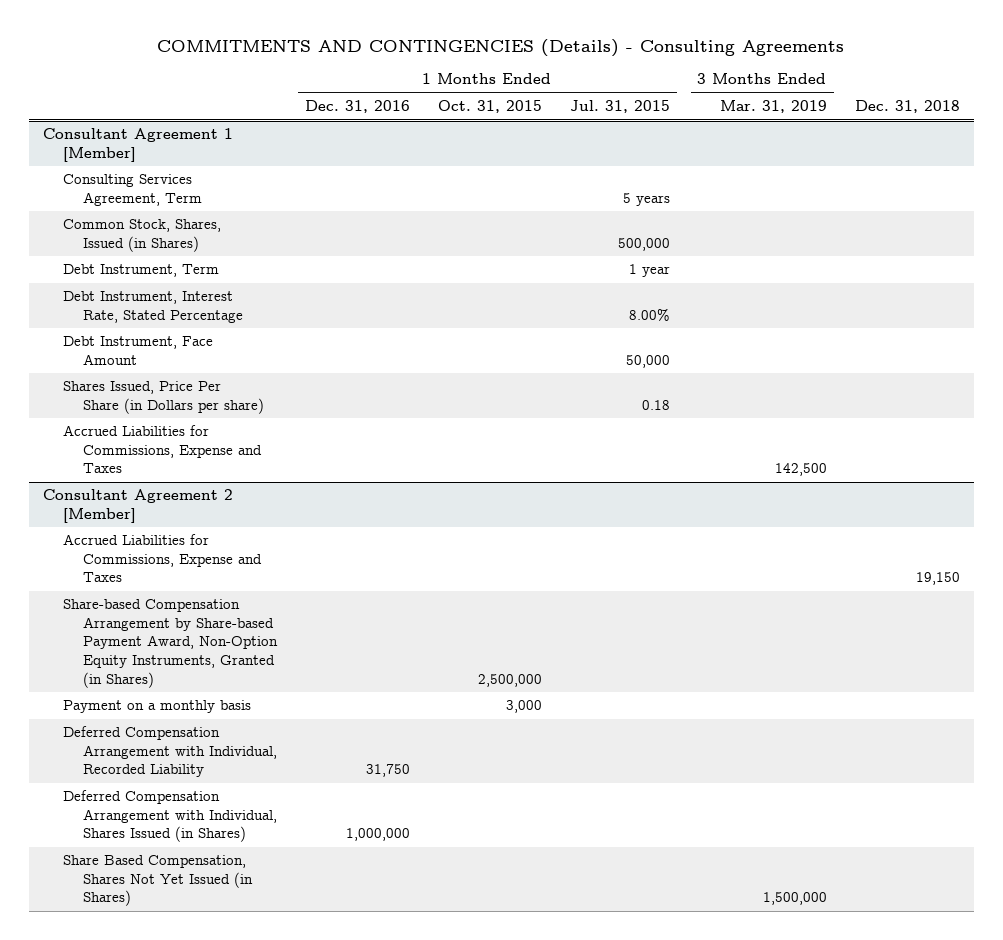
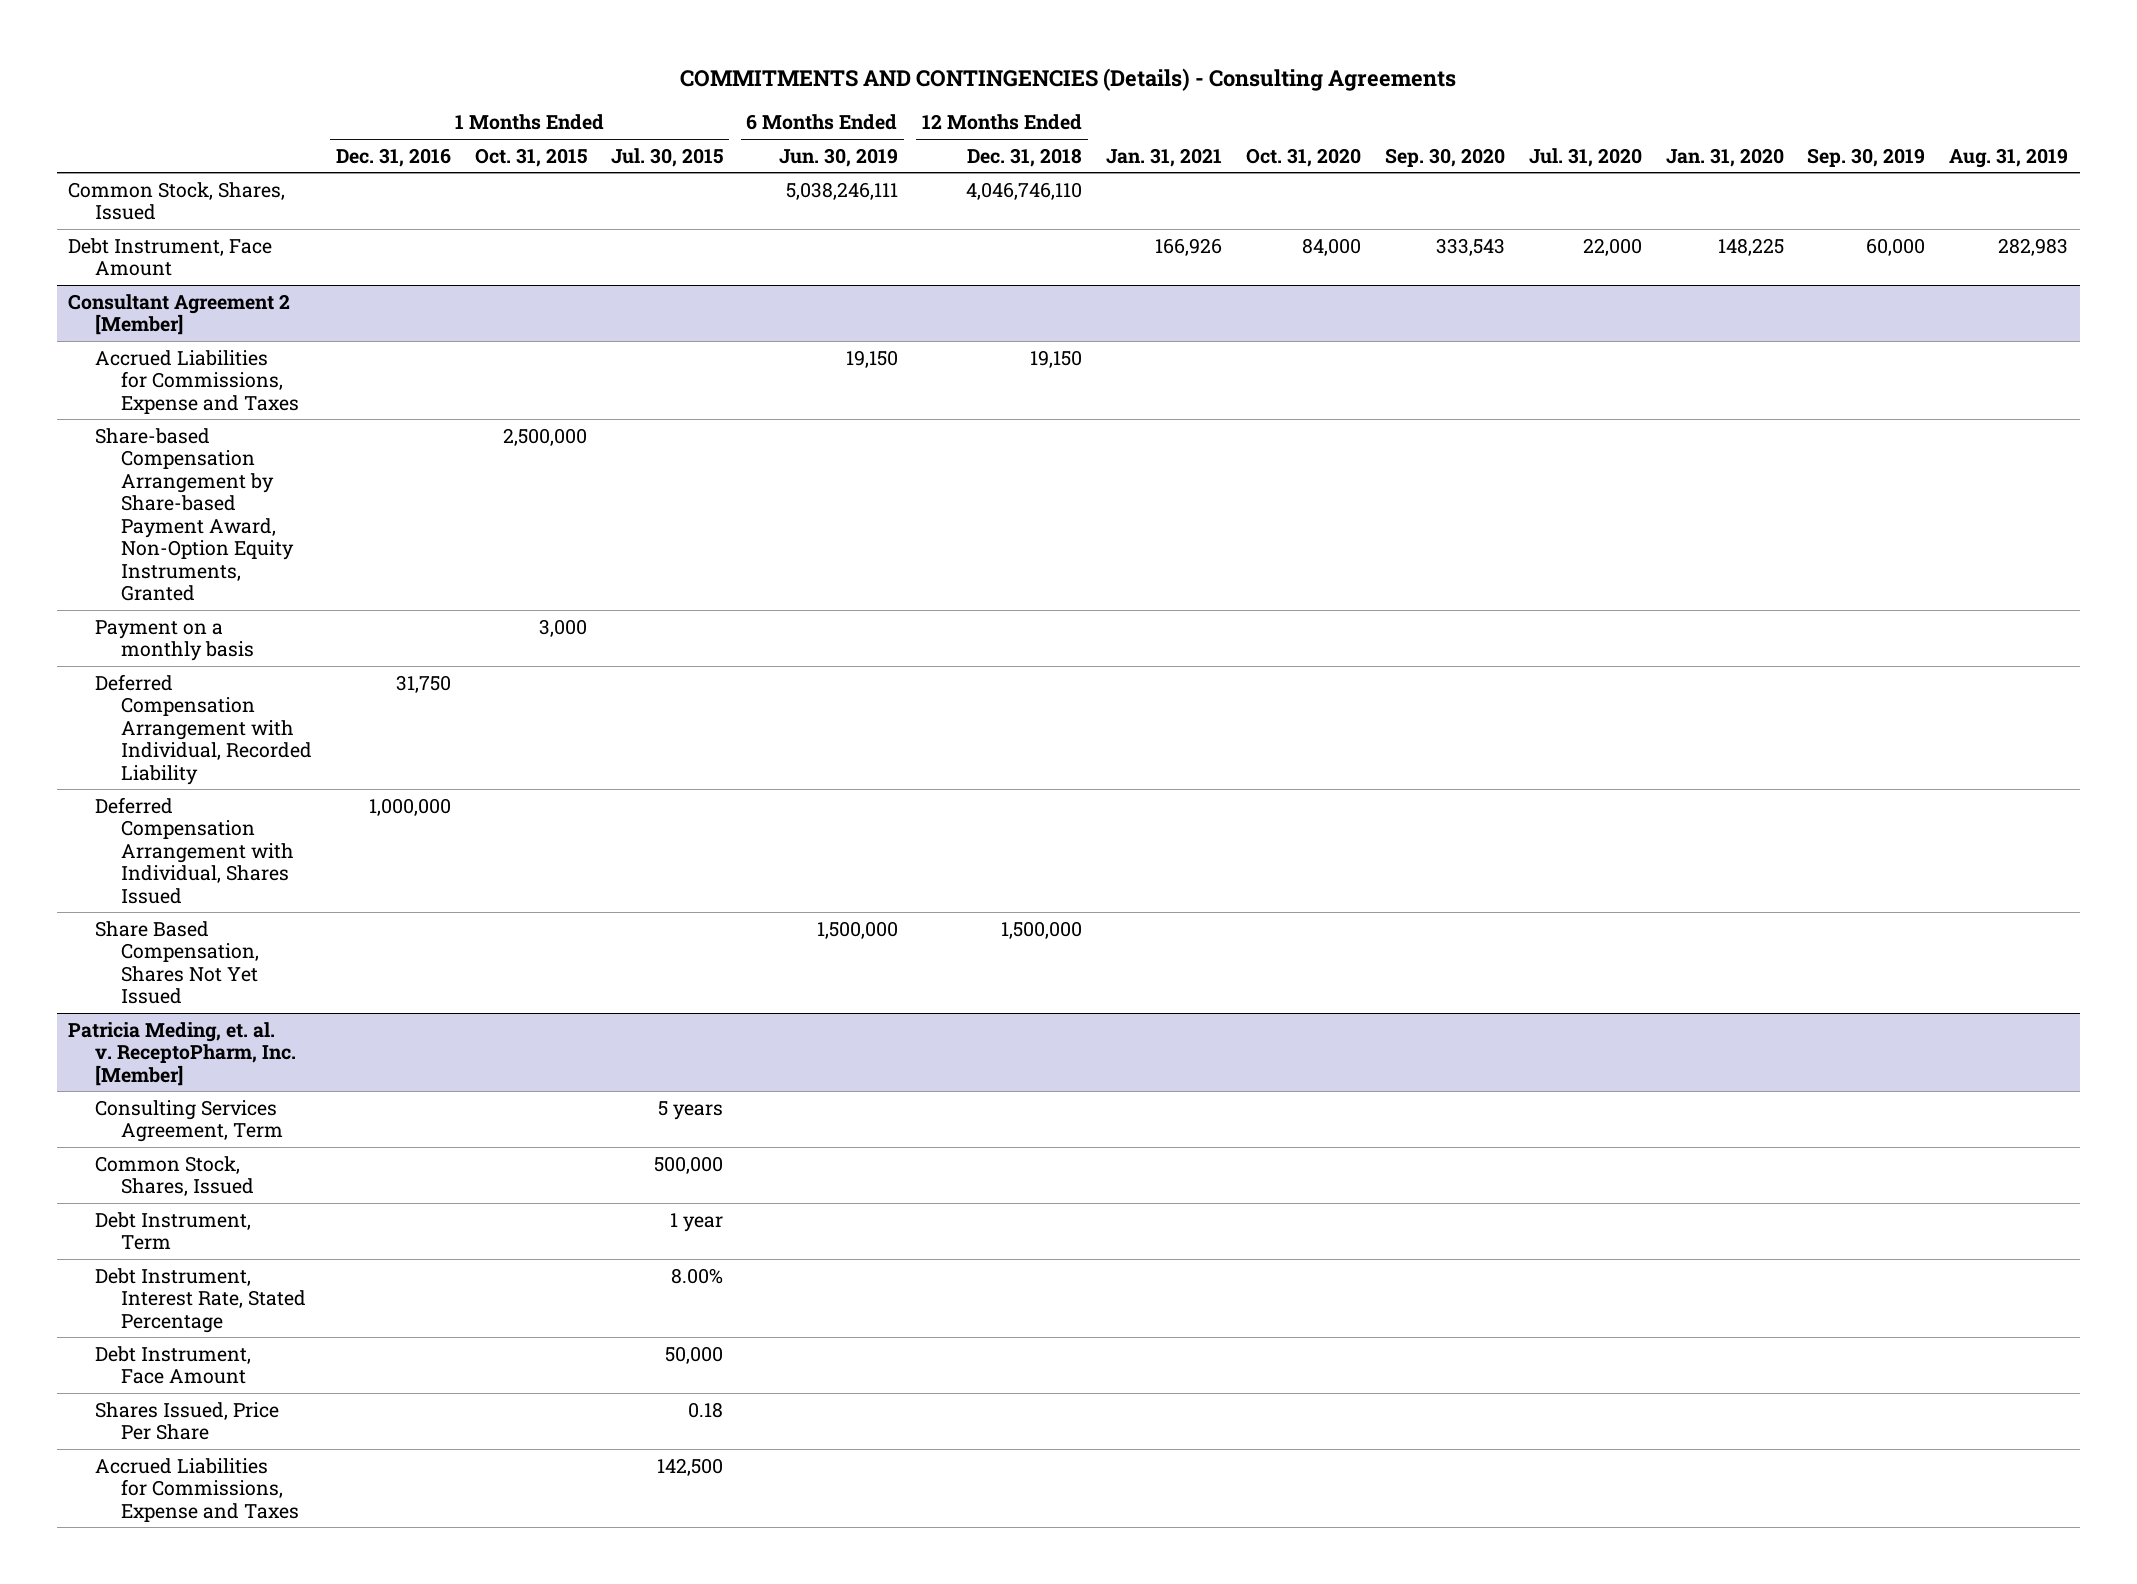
- | 1 Months Ended Dec. 31, 2016 | 1 Months Ended Oct. 31, 2015 | 1 Months Ended Jul. 31, 2015 | 3 Months Ended Mar. 31, 2019 | Dec. 31, 2018
+ | 1 Months Ended Dec. 31, 2016 | 1 Months Ended Oct. 31, 2015 | 1 Months Ended Jul. 30, 2015 | 6 Months Ended Jun. 30, 2019 | 12 Months Ended Dec. 31, 2018 | Jan. 31, 2021 | Oct. 31, 2020 | Sep. 30, 2020 | Jul. 31, 2020 | Jan. 31, 2020 | Sep. 30, 2019 | Aug. 31, 2019
- Consultant Agreement 1 [Member]
- Consulting Services Agreement, Term | | | 5 years | |
- Common Stock, Shares, Issued (in Shares) | | | 500,000 | |
- Debt Instrument, Term | | | 1 year | |
- Debt Instrument, Interest Rate, Stated Percentage | | | 8.00% | |
- Debt Instrument, Face Amount | | | 50,000 | |
- Shares Issued, Price Per Share (in Dollars per share) | | | 0.18 | |
- Accrued Liabilities for Commissions, Expense and Taxes | | | | 142,500 |
+ Common Stock, Shares, Issued | | | | 5,038,246,111 | 4,046,746,110 | | | | | | |
+ Debt Instrument, Face Amount | | | | | | 166,926 | 84,000 | 333,543 | 22,000 | 148,225 | 60,000 | 282,983
@ Consultant Agreement 2 [Member]
- Share-based Compensation Arrangement by Share-based Payment Award, Non-Option Equity Instruments, Granted (in Shares) | | 2,500,000 | | |
+ Share-based Compensation Arrangement by Share-based Payment Award, Non-Option Equity Instruments, Granted | | 2,500,000 | | | | | | | | | |
- Deferred Compensation Arrangement with Individual, Shares Issued (in Shares) | 1,000,000 | | | |
- Share Based Compensation, Shares Not Yet Issued (in Shares) | | | | 1,500,000 |
+ Deferred Compensation Arrangement with Individual, Shares Issued | 1,000,000 | | | | | | | | | | |
+ Share Based Compensation, Shares Not Yet Issued | | | | 1,500,000 | 1,500,000 | | | | | | |
+ Patricia Meding, et. al. v. ReceptoPharm, Inc. [Member]
+ Consulting Services Agreement, Term | | | 5 years | | | | | | | | |
+ Common Stock, Shares, Issued | | | 500,000 | | | | | | | | |
+ Debt Instrument, Term | | | 1 year | | | | | | | | |
+ Debt Instrument, Interest Rate, Stated Percentage | | | 8.00% | | | | | | | | |
+ Debt Instrument, Face Amount | | | 50,000 | | | | | | | | |
+ Shares Issued, Price Per Share | | | 0.18 | | | | | | | | |
+ Accrued Liabilities for Commissions, Expense and Taxes | | | 142,500 | | | | | | | | |

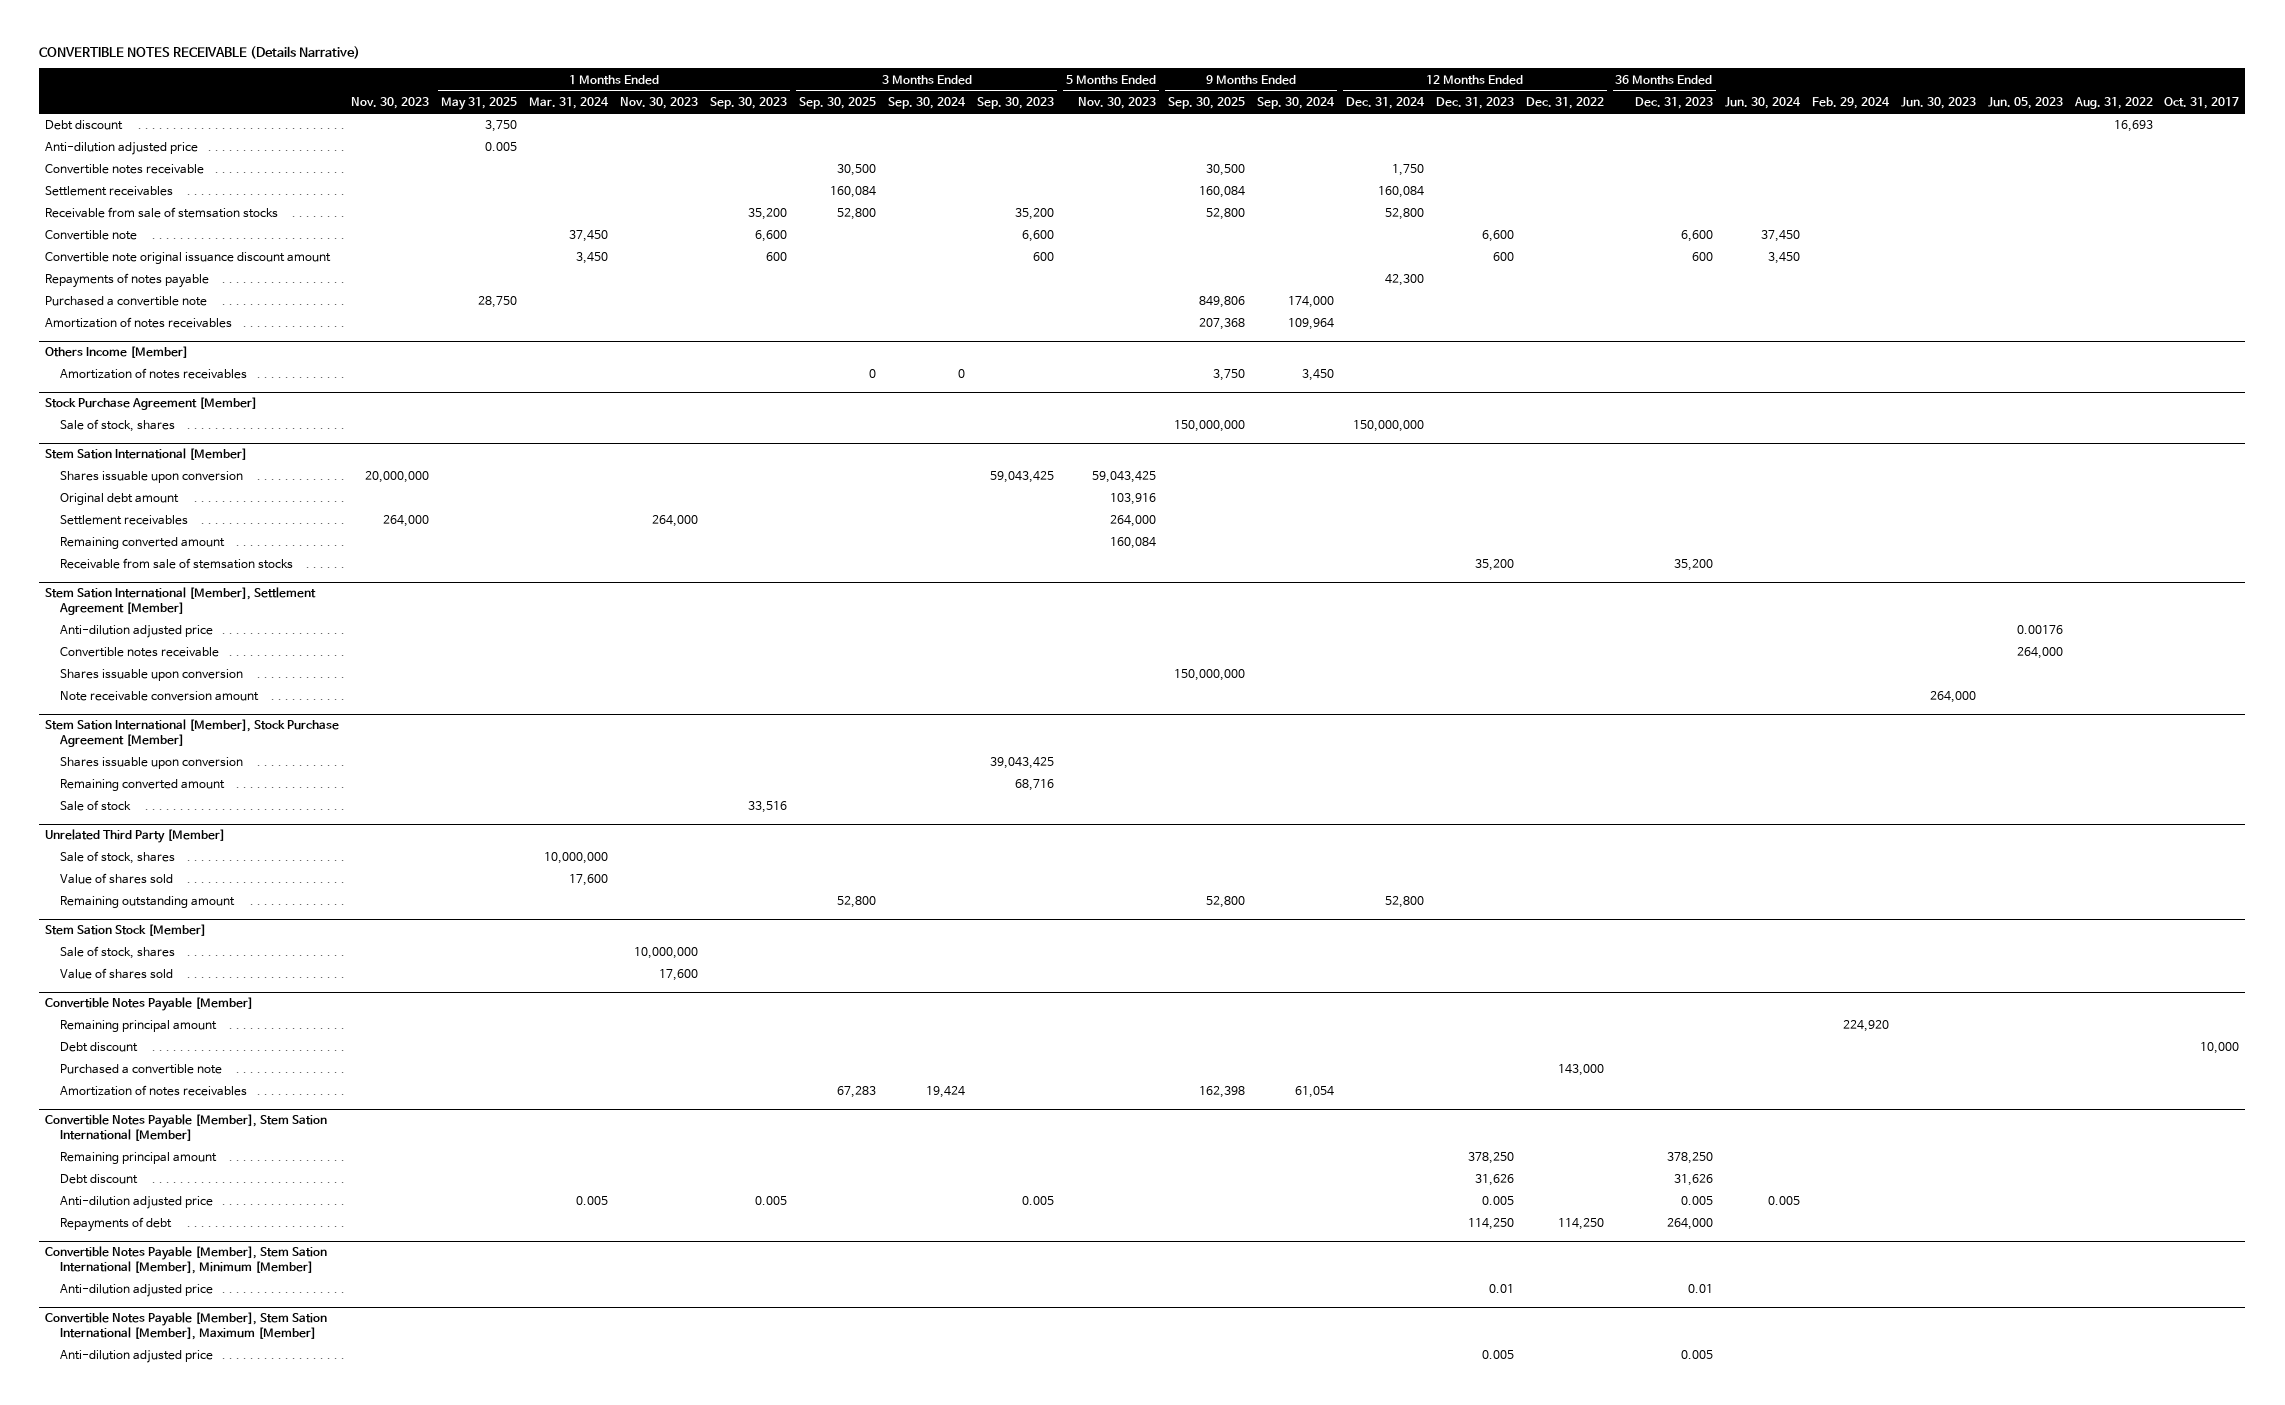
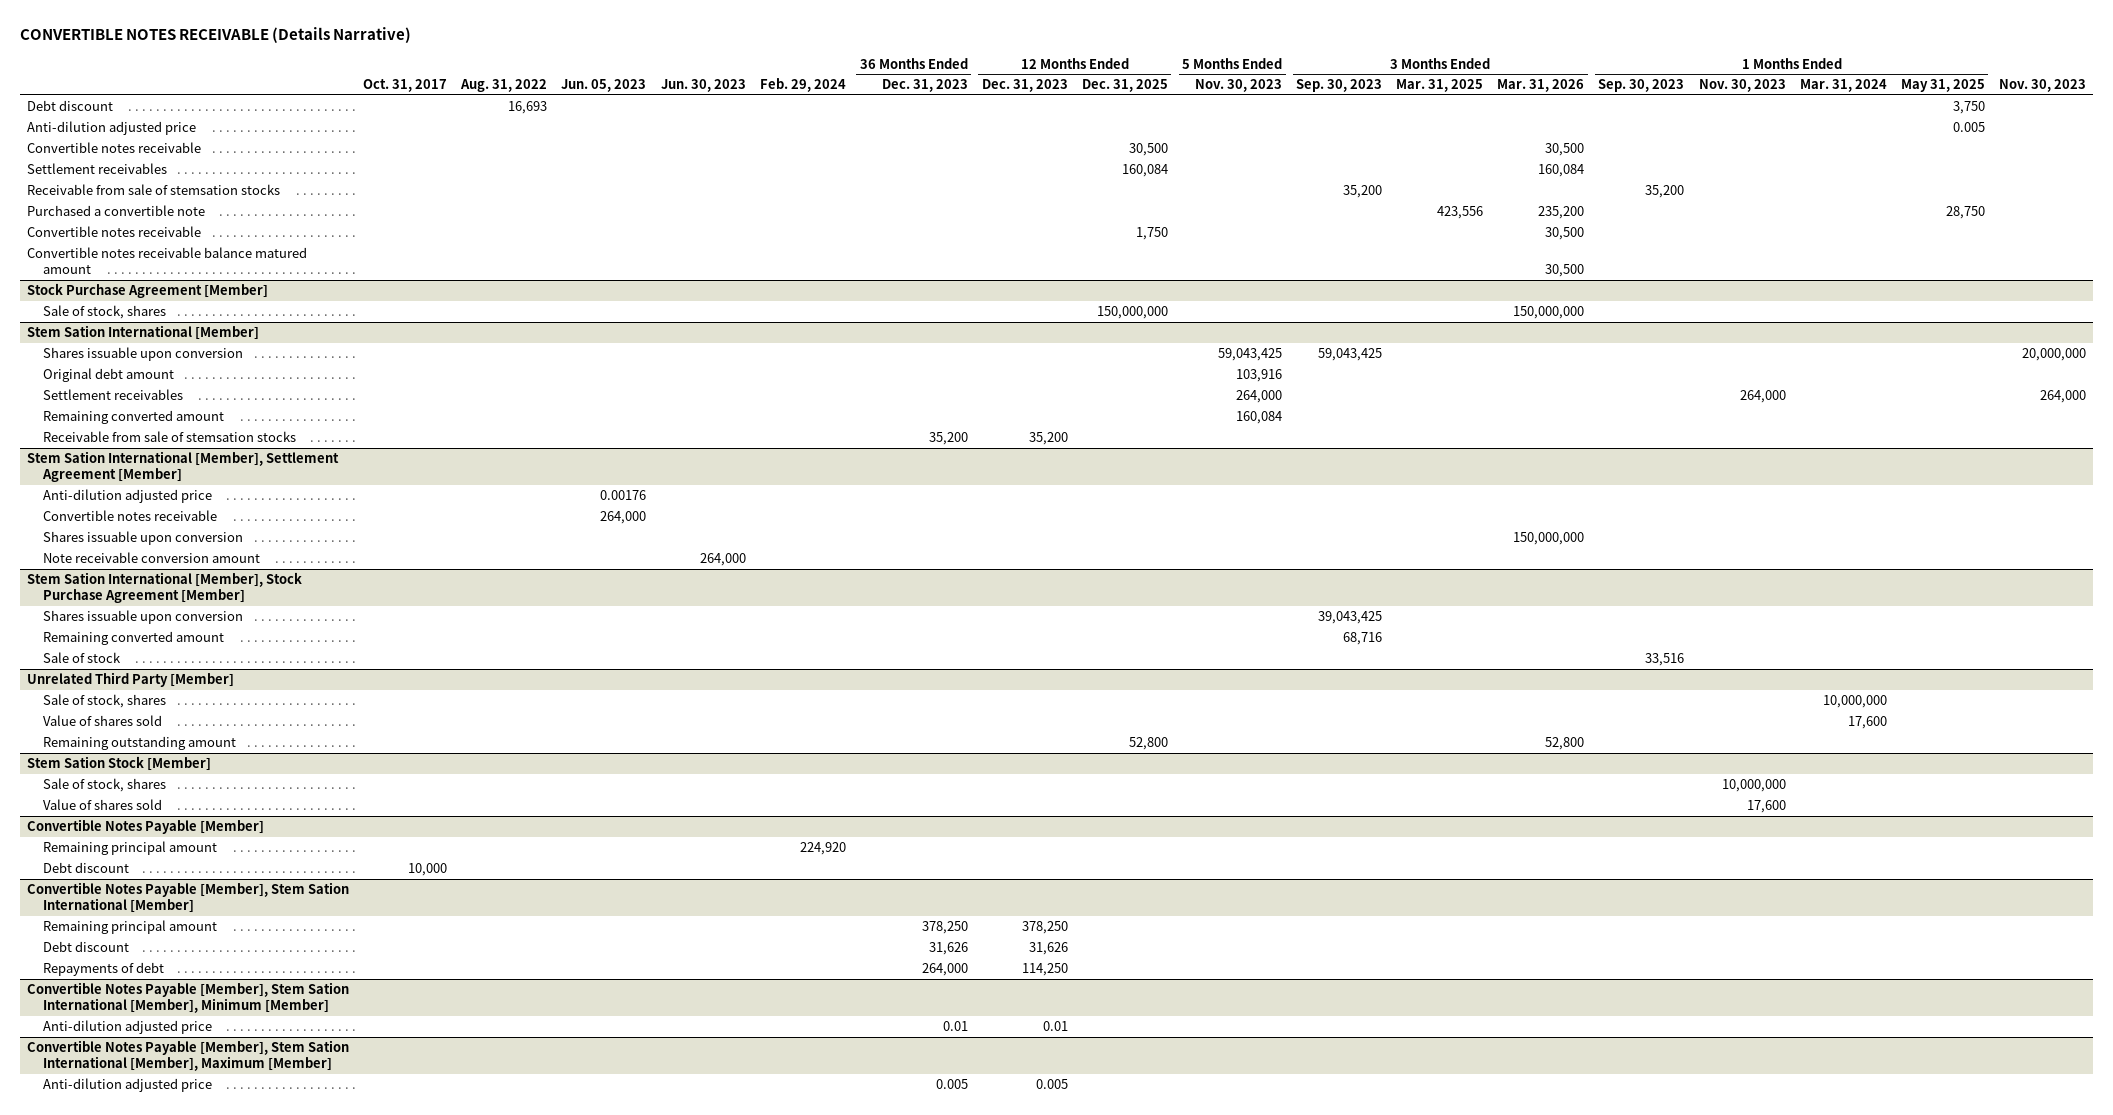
- | Nov. 30, 2023 | 1 Months Ended May 31, 2025 | 1 Months Ended Mar. 31, 2024 | 1 Months Ended Nov. 30, 2023 | 1 Months Ended Sep. 30, 2023 | 3 Months Ended Sep. 30, 2025 | 3 Months Ended Sep. 30, 2024 | 3 Months Ended Sep. 30, 2023 | 5 Months Ended Nov. 30, 2023 | 9 Months Ended Sep. 30, 2025 | 9 Months Ended Sep. 30, 2024 | 12 Months Ended Dec. 31, 2024 | 12 Months Ended Dec. 31, 2023 | 12 Months Ended Dec. 31, 2022 | 36 Months Ended Dec. 31, 2023 | Jun. 30, 2024 | Feb. 29, 2024 | Jun. 30, 2023 | Jun. 05, 2023 | Aug. 31, 2022 | Oct. 31, 2017
+ | Oct. 31, 2017 | Aug. 31, 2022 | Jun. 05, 2023 | Jun. 30, 2023 | Feb. 29, 2024 | 36 Months Ended Dec. 31, 2023 | 12 Months Ended Dec. 31, 2023 | 12 Months Ended Dec. 31, 2025 | 5 Months Ended Nov. 30, 2023 | 3 Months Ended Sep. 30, 2023 | 3 Months Ended Mar. 31, 2025 | 3 Months Ended Mar. 31, 2026 | 1 Months Ended Sep. 30, 2023 | 1 Months Ended Nov. 30, 2023 | 1 Months Ended Mar. 31, 2024 | 1 Months Ended May 31, 2025 | Nov. 30, 2023
- Convertible note | | | 37,450 | | 6,600 | | | 6,600 | | | | | 6,600 | | 6,600 | 37,450 | | | | |
- Convertible note original issuance discount amount | | | 3,450 | | 600 | | | 600 | | | | | 600 | | 600 | 3,450 | | | | |
- Repayments of notes payable | | | | | | | | | | | | 42,300 | | | | | | | | |
- Amortization of notes receivables | | | | | | | | | | 207,368 | 109,964 | | | | | | | | | |
- Others Income [Member]
- Amortization of notes receivables | | | | | | 0 | 0 | | | 3,750 | 3,450 | | | | | | | | | |
+ Convertible notes receivable | | | | | | | | 1,750 | | | | 30,500 | | | | |
+ Convertible notes receivable balance matured amount | | | | | | | | | | | | 30,500 | | | | |
@ Convertible Notes Payable [Member]
- Purchased a convertible note | | | | | | | | | | | | | | 143,000 | | | | | | |
- Amortization of notes receivables | | | | | | 67,283 | 19,424 | | | 162,398 | 61,054 | | | | | | | | | |
@ Convertible Notes Payable [Member], Stem Sation International [Member]
- Anti-dilution adjusted price | | | 0.005 | | 0.005 | | | 0.005 | | | | | 0.005 | | 0.005 | 0.005 | | | | |

